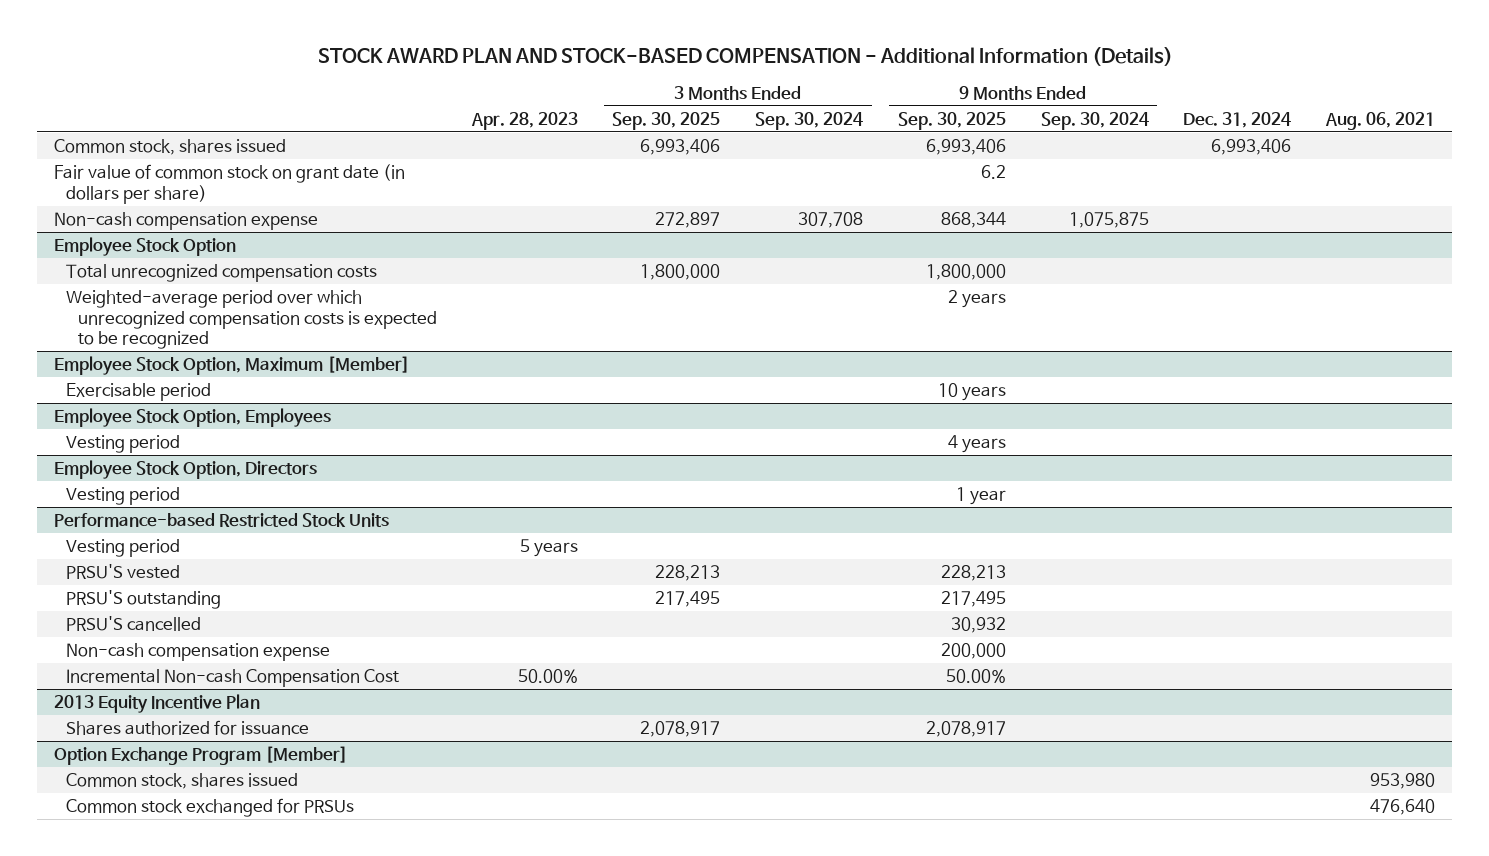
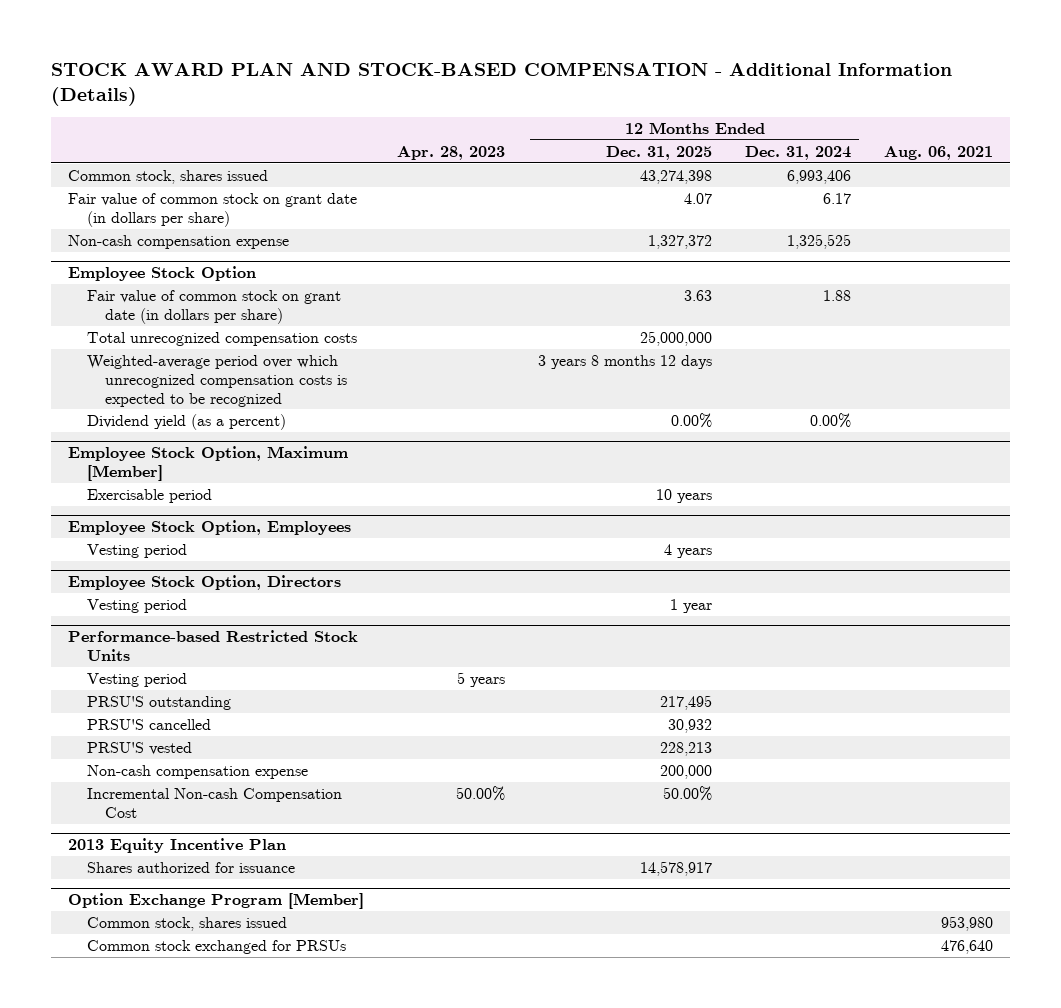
- | Apr. 28, 2023 | 3 Months Ended Sep. 30, 2025 | 3 Months Ended Sep. 30, 2024 | 9 Months Ended Sep. 30, 2025 | 9 Months Ended Sep. 30, 2024 | Dec. 31, 2024 | Aug. 06, 2021
+ | Apr. 28, 2023 | 12 Months Ended Dec. 31, 2025 | 12 Months Ended Dec. 31, 2024 | Aug. 06, 2021
@ Employee Stock Option
+ Fair value of common stock on grant date (in dollars per share) | | 3.63 | 1.88 |
+ Dividend yield (as a percent) | | 0.00% | 0.00% |
@ Performance-based Restricted Stock Units
moved down: PRSU'S vested | | 228,213 | |

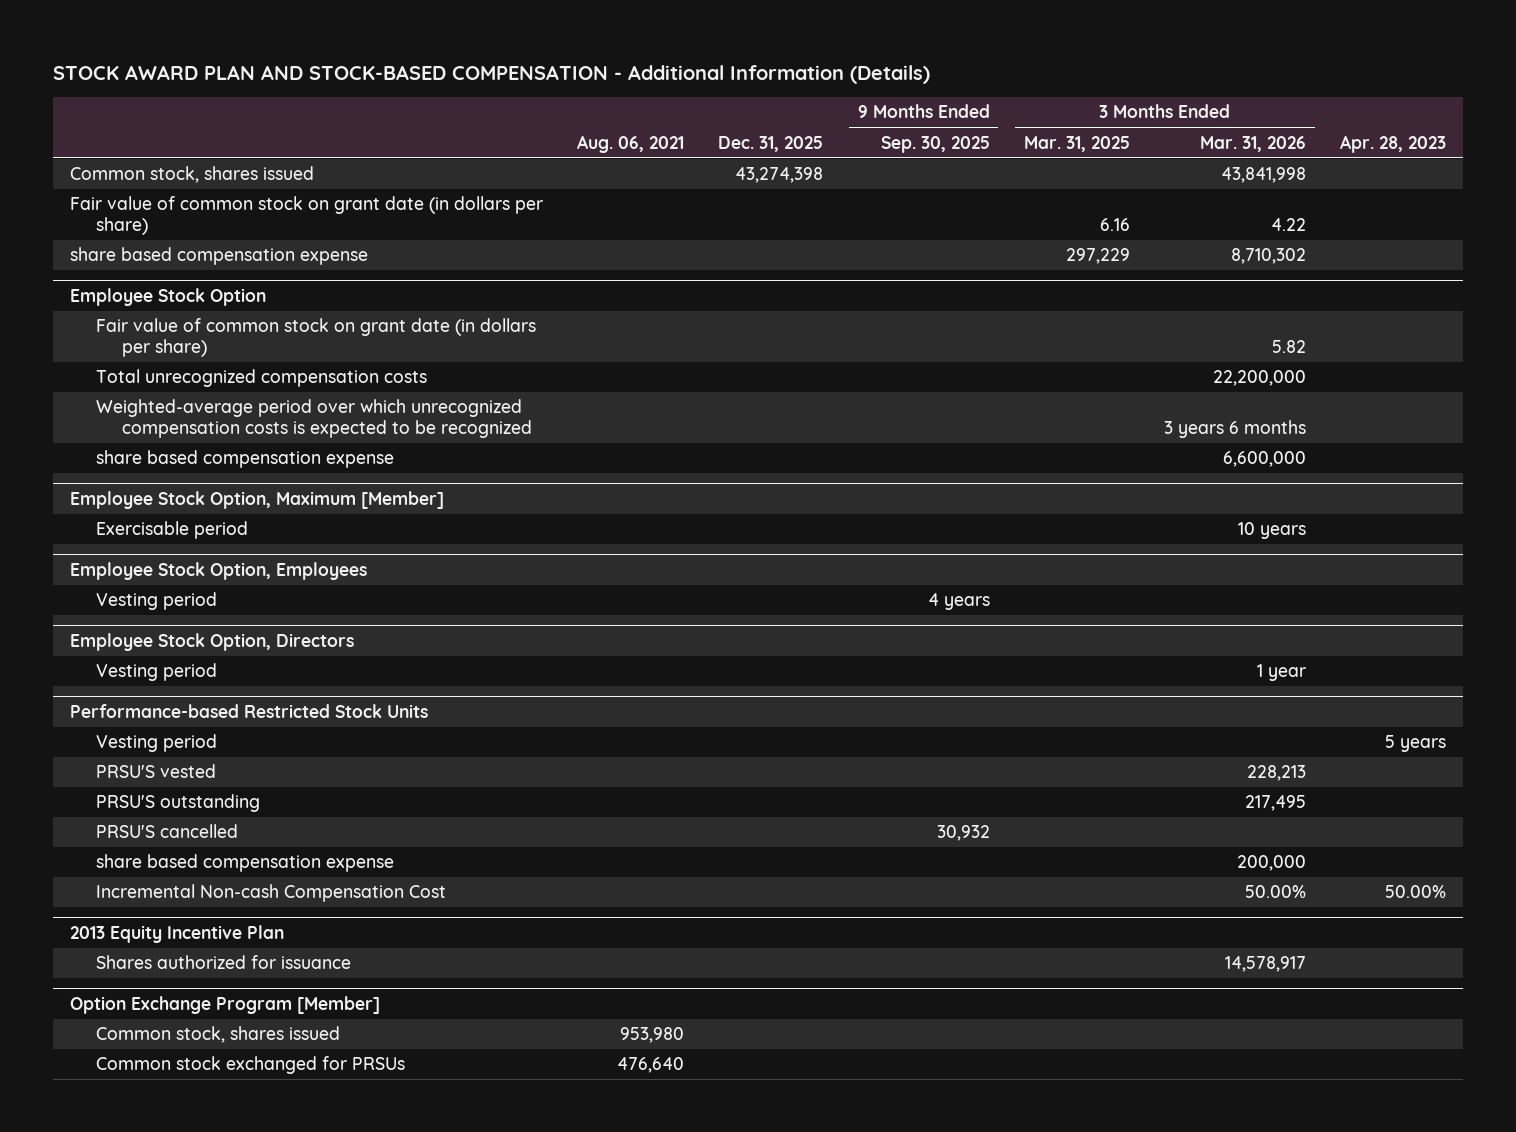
- | Apr. 28, 2023 | 12 Months Ended Dec. 31, 2025 | 12 Months Ended Dec. 31, 2024 | Aug. 06, 2021
+ | Aug. 06, 2021 | Dec. 31, 2025 | 9 Months Ended Sep. 30, 2025 | 3 Months Ended Mar. 31, 2025 | 3 Months Ended Mar. 31, 2026 | Apr. 28, 2023
- Non-cash compensation expense | | 1,327,372 | 1,325,525 |
+ share based compensation expense | | | | 297,229 | 8,710,302 |
@ Employee Stock Option
- Dividend yield (as a percent) | | 0.00% | 0.00% |
+ share based compensation expense | | | | | 6,600,000 |
@ Performance-based Restricted Stock Units
moved up: PRSU'S vested | | | | | 228,213 |
- Non-cash compensation expense | | 200,000 | |
+ share based compensation expense | | | | | 200,000 |

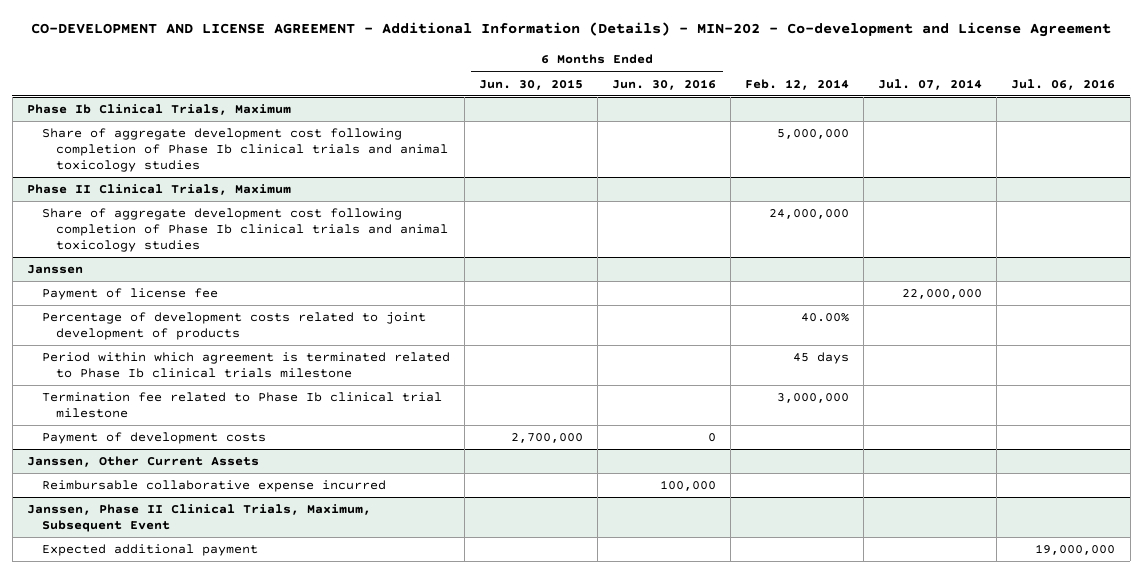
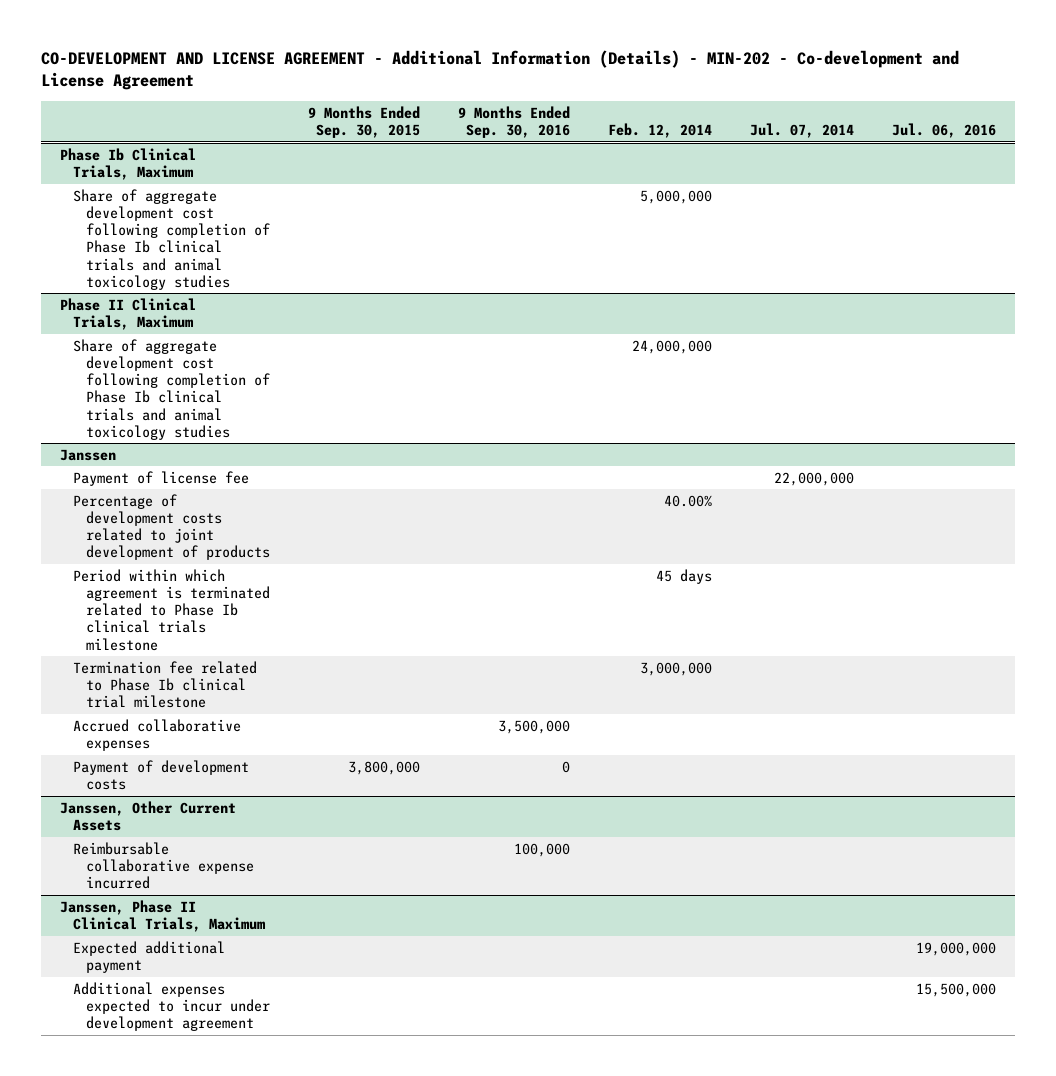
- | 6 Months Ended Jun. 30, 2015 | 6 Months Ended Jun. 30, 2016 | Feb. 12, 2014 | Jul. 07, 2014 | Jul. 06, 2016
+ | 9 Months Ended Sep. 30, 2015 | 9 Months Ended Sep. 30, 2016 | Feb. 12, 2014 | Jul. 07, 2014 | Jul. 06, 2016
@ Janssen
+ Accrued collaborative expenses | | 3,500,000 | | |
- Janssen, Phase II Clinical Trials, Maximum, Subsequent Event
+ Janssen, Phase II Clinical Trials, Maximum
+ Additional expenses expected to incur under development agreement | | | | | 15,500,000

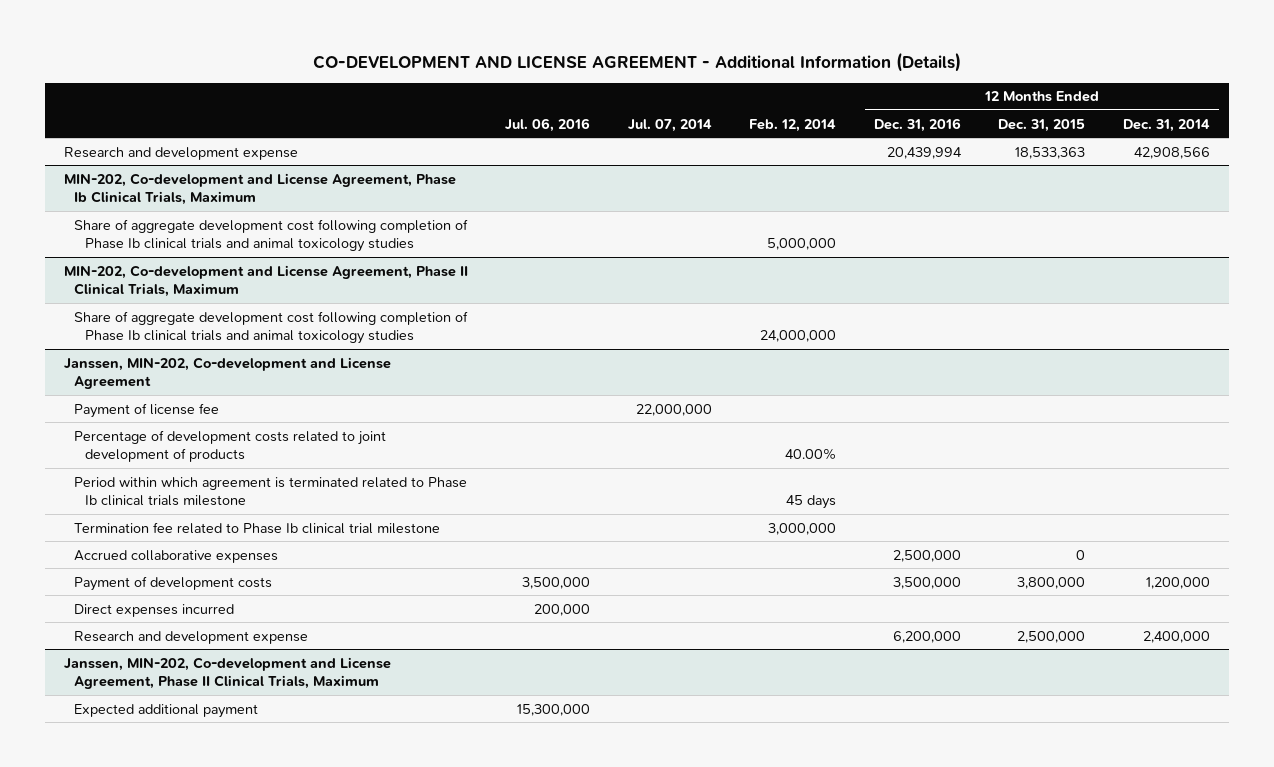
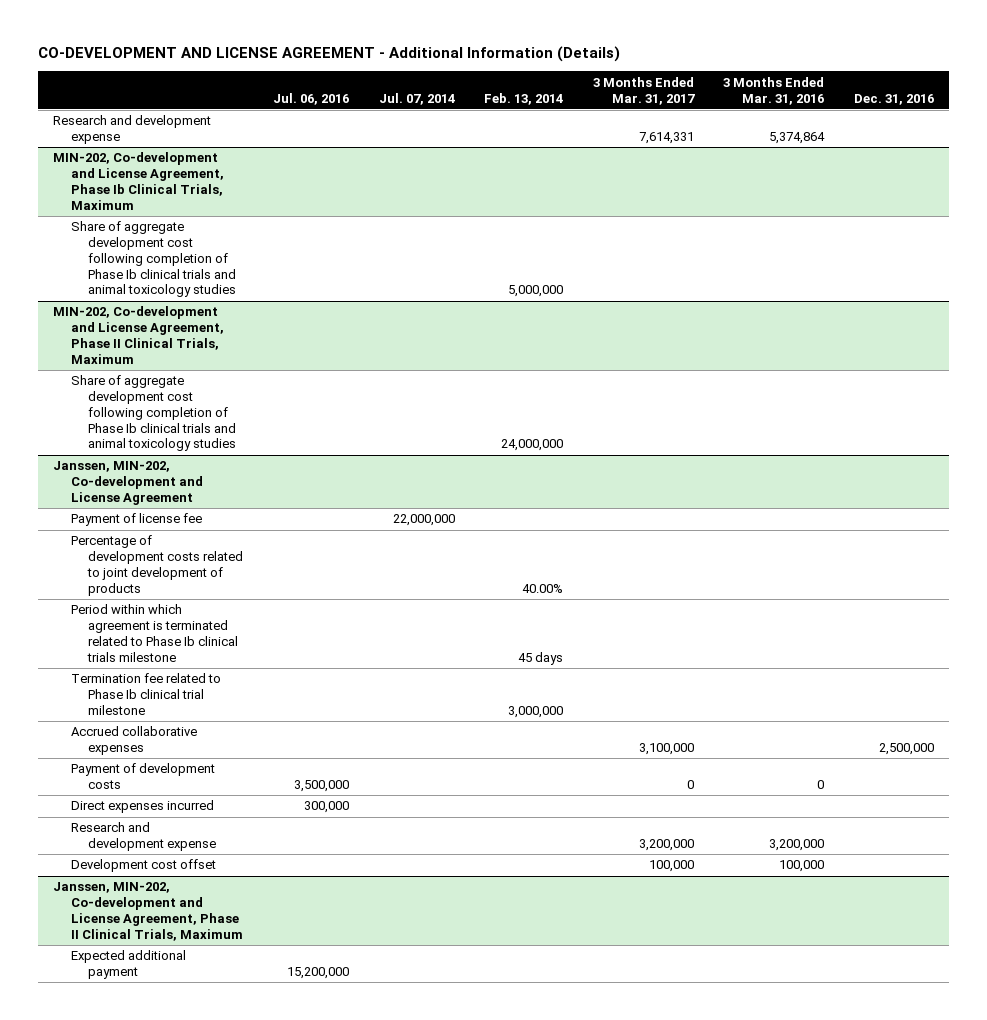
- | Jul. 06, 2016 | Jul. 07, 2014 | Feb. 12, 2014 | 12 Months Ended Dec. 31, 2016 | 12 Months Ended Dec. 31, 2015 | 12 Months Ended Dec. 31, 2014
+ | Jul. 06, 2016 | Jul. 07, 2014 | Feb. 13, 2014 | 3 Months Ended Mar. 31, 2017 | 3 Months Ended Mar. 31, 2016 | Dec. 31, 2016
@ Janssen, MIN-202, Co-development and License Agreement
- Direct expenses incurred | 200,000 | | | | |
+ Direct expenses incurred | 300,000 | | | | |
+ Development cost offset | | | | 100,000 | 100,000 |
@ Janssen, MIN-202, Co-development and License Agreement, Phase II Clinical Trials, Maximum
- Expected additional payment | 15,300,000 | | | | |
+ Expected additional payment | 15,200,000 | | | | |

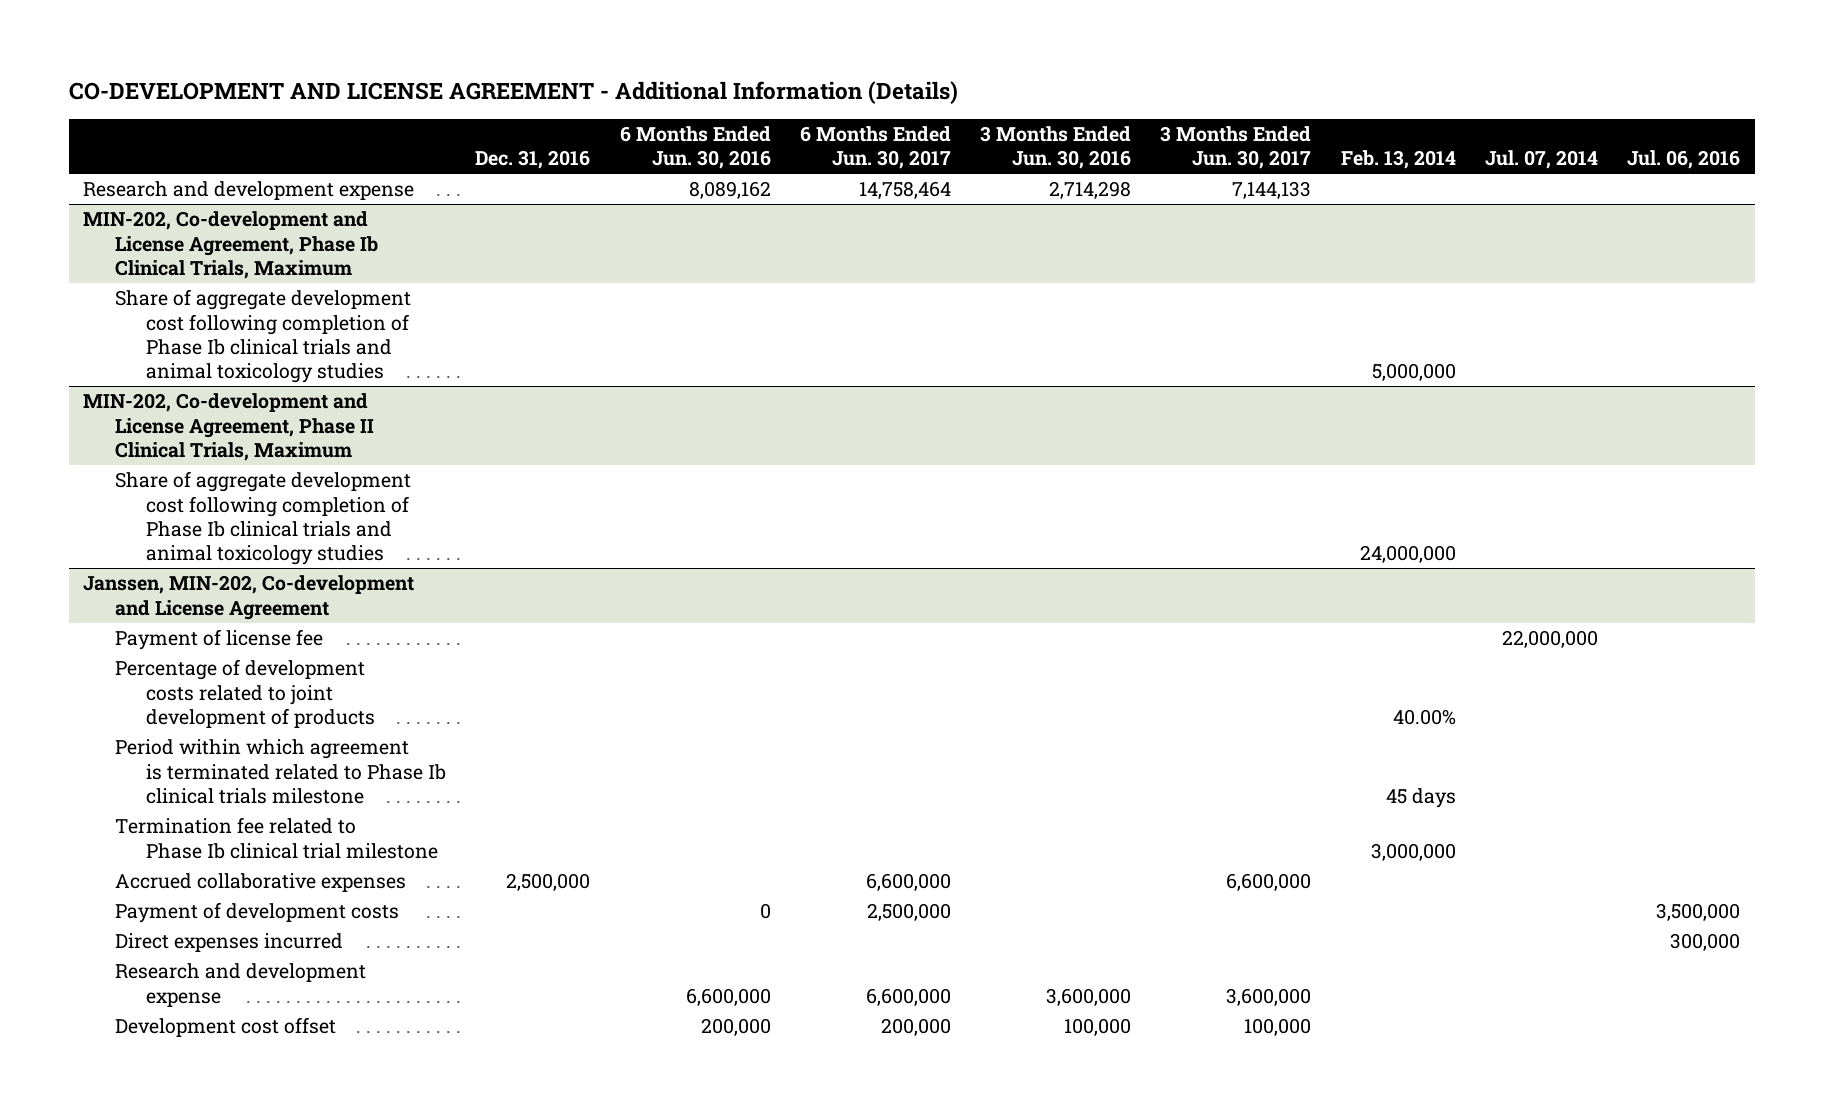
- | Jul. 06, 2016 | Jul. 07, 2014 | Feb. 13, 2014 | 3 Months Ended Mar. 31, 2017 | 3 Months Ended Mar. 31, 2016 | Dec. 31, 2016
+ | Dec. 31, 2016 | 6 Months Ended Jun. 30, 2016 | 6 Months Ended Jun. 30, 2017 | 3 Months Ended Jun. 30, 2016 | 3 Months Ended Jun. 30, 2017 | Feb. 13, 2014 | Jul. 07, 2014 | Jul. 06, 2016
- Janssen, MIN-202, Co-development and License Agreement, Phase II Clinical Trials, Maximum
- Expected additional payment | 15,200,000 | | | | |

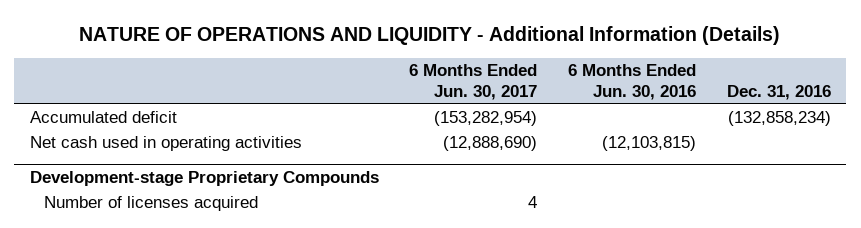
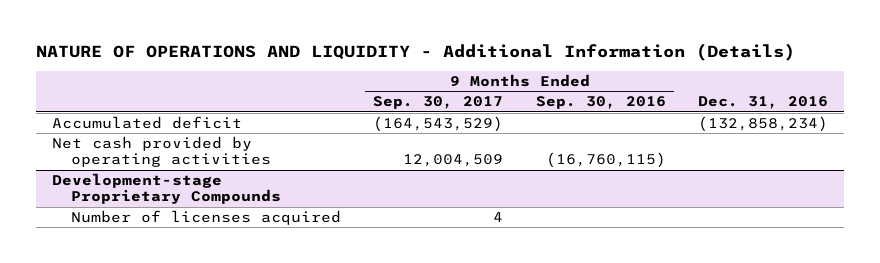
- | 6 Months Ended Jun. 30, 2017 | 6 Months Ended Jun. 30, 2016 | Dec. 31, 2016
+ | 9 Months Ended Sep. 30, 2017 | 9 Months Ended Sep. 30, 2016 | Dec. 31, 2016
- Net cash used in operating activities | (12,888,690) | (12,103,815) |
+ Net cash provided by operating activities | 12,004,509 | (16,760,115) |

